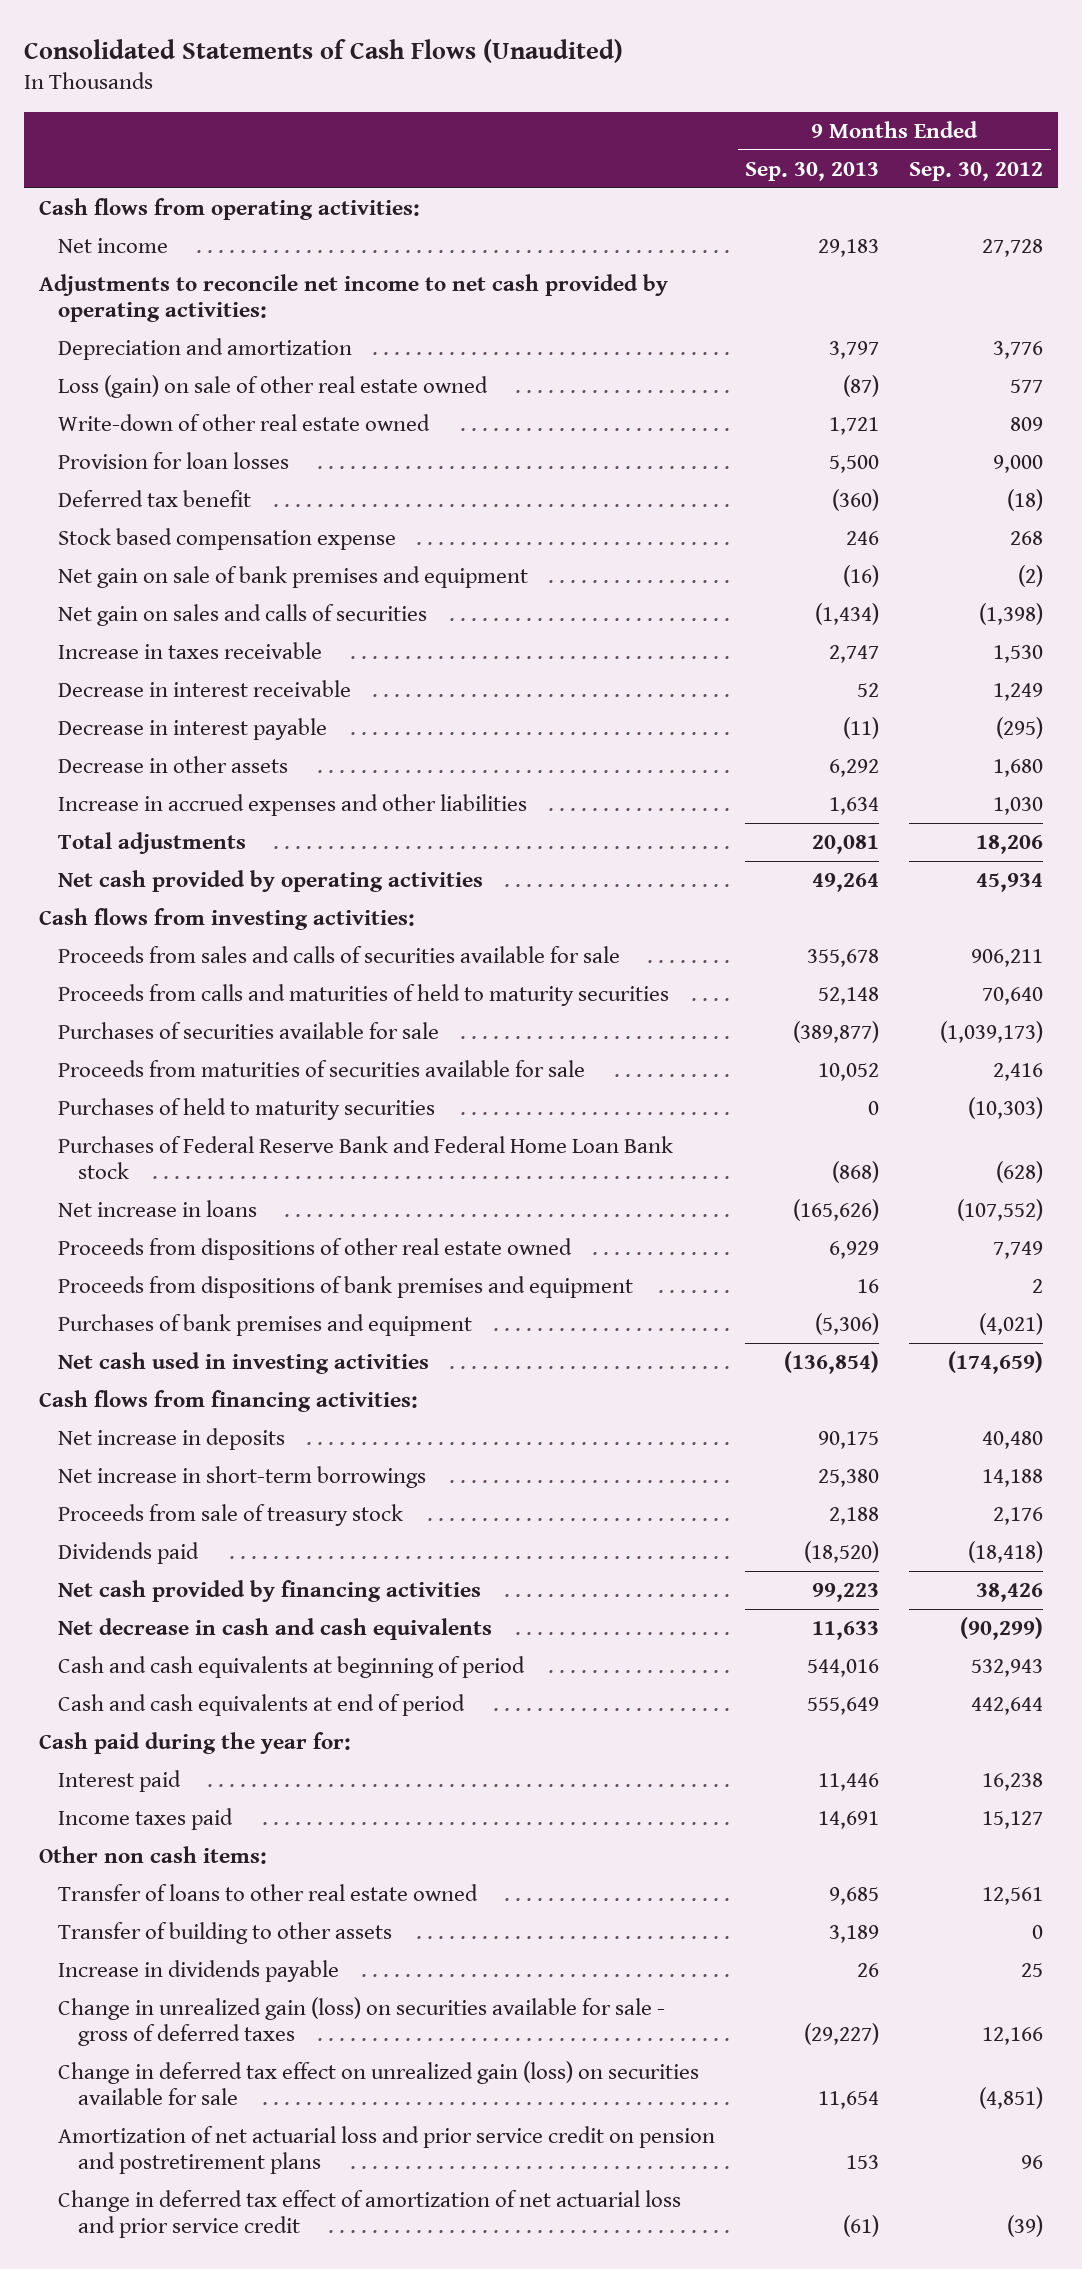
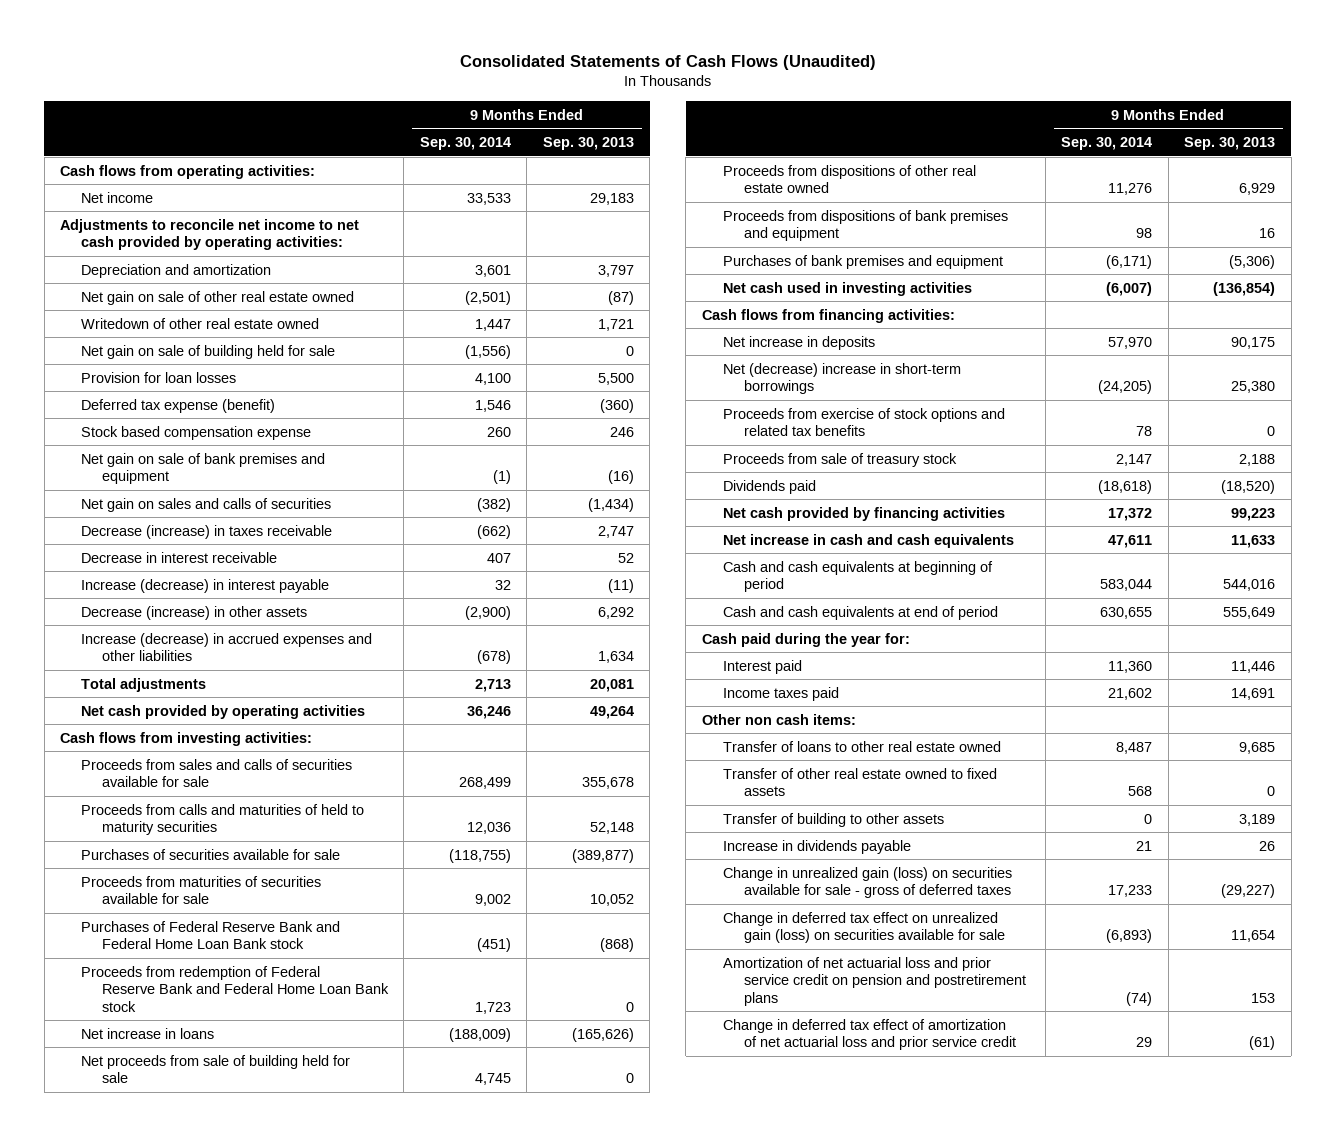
- | 9 Months Ended Sep. 30, 2013 | 9 Months Ended Sep. 30, 2012
+ | 9 Months Ended Sep. 30, 2014 | 9 Months Ended Sep. 30, 2013
- Loss (gain) on sale of other real estate owned | (87) | 577
- Write-down of other real estate owned | 1,721 | 809
+ Net gain on sale of other real estate owned | (2,501) | (87)
+ Writedown of other real estate owned | 1,447 | 1,721
+ Net gain on sale of building held for sale | (1,556) | 0
- Deferred tax benefit | (360) | (18)
+ Deferred tax expense (benefit) | 1,546 | (360)
- Increase in taxes receivable | 2,747 | 1,530
+ Decrease (increase) in taxes receivable | (662) | 2,747
- Decrease in interest payable | (11) | (295)
- Decrease in other assets | 6,292 | 1,680
- Increase in accrued expenses and other liabilities | 1,634 | 1,030
+ Increase (decrease) in interest payable | 32 | (11)
+ Decrease (increase) in other assets | (2,900) | 6,292
+ Increase (decrease) in accrued expenses and other liabilities | (678) | 1,634
- Purchases of held to maturity securities | 0 | (10,303)
+ Proceeds from redemption of Federal Reserve Bank and Federal Home Loan Bank stock | 1,723 | 0
+ Net proceeds from sale of building held for sale | 4,745 | 0
- Net increase in short-term borrowings | 25,380 | 14,188
+ Net (decrease) increase in short-term borrowings | (24,205) | 25,380
+ Proceeds from exercise of stock options and related tax benefits | 78 | 0
- Net decrease in cash and cash equivalents | 11,633 | (90,299)
+ Net increase in cash and cash equivalents | 47,611 | 11,633
+ Transfer of other real estate owned to fixed assets | 568 | 0

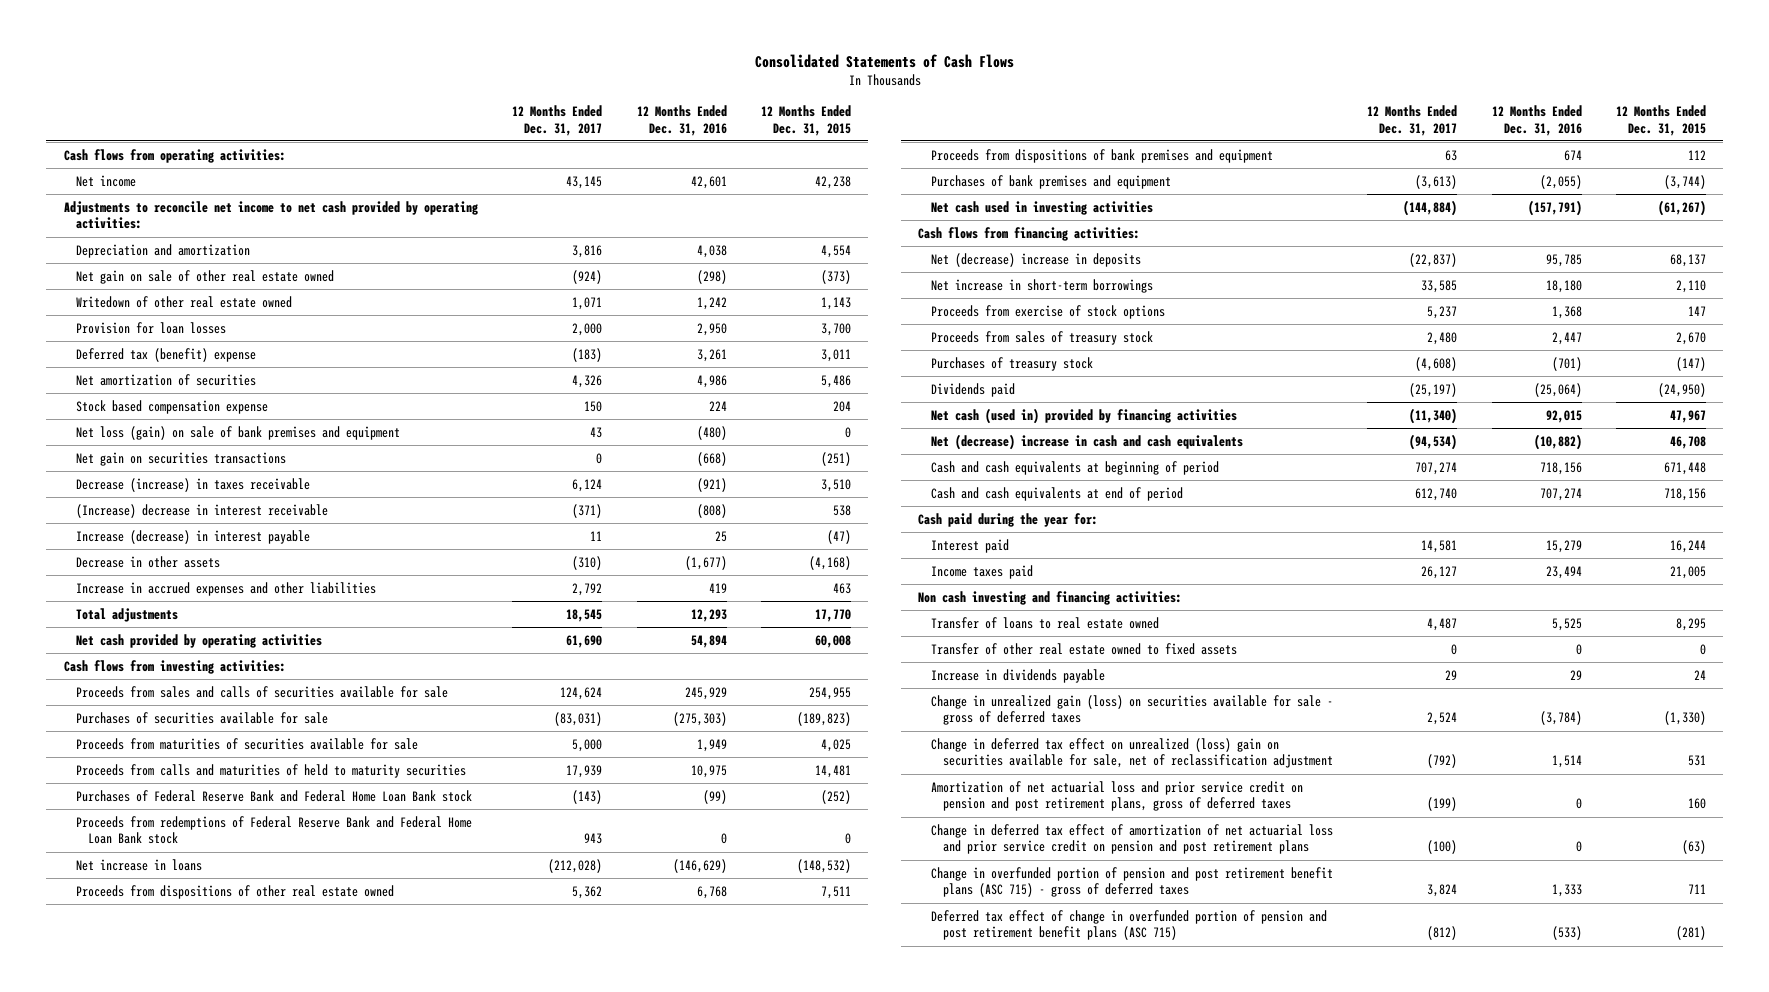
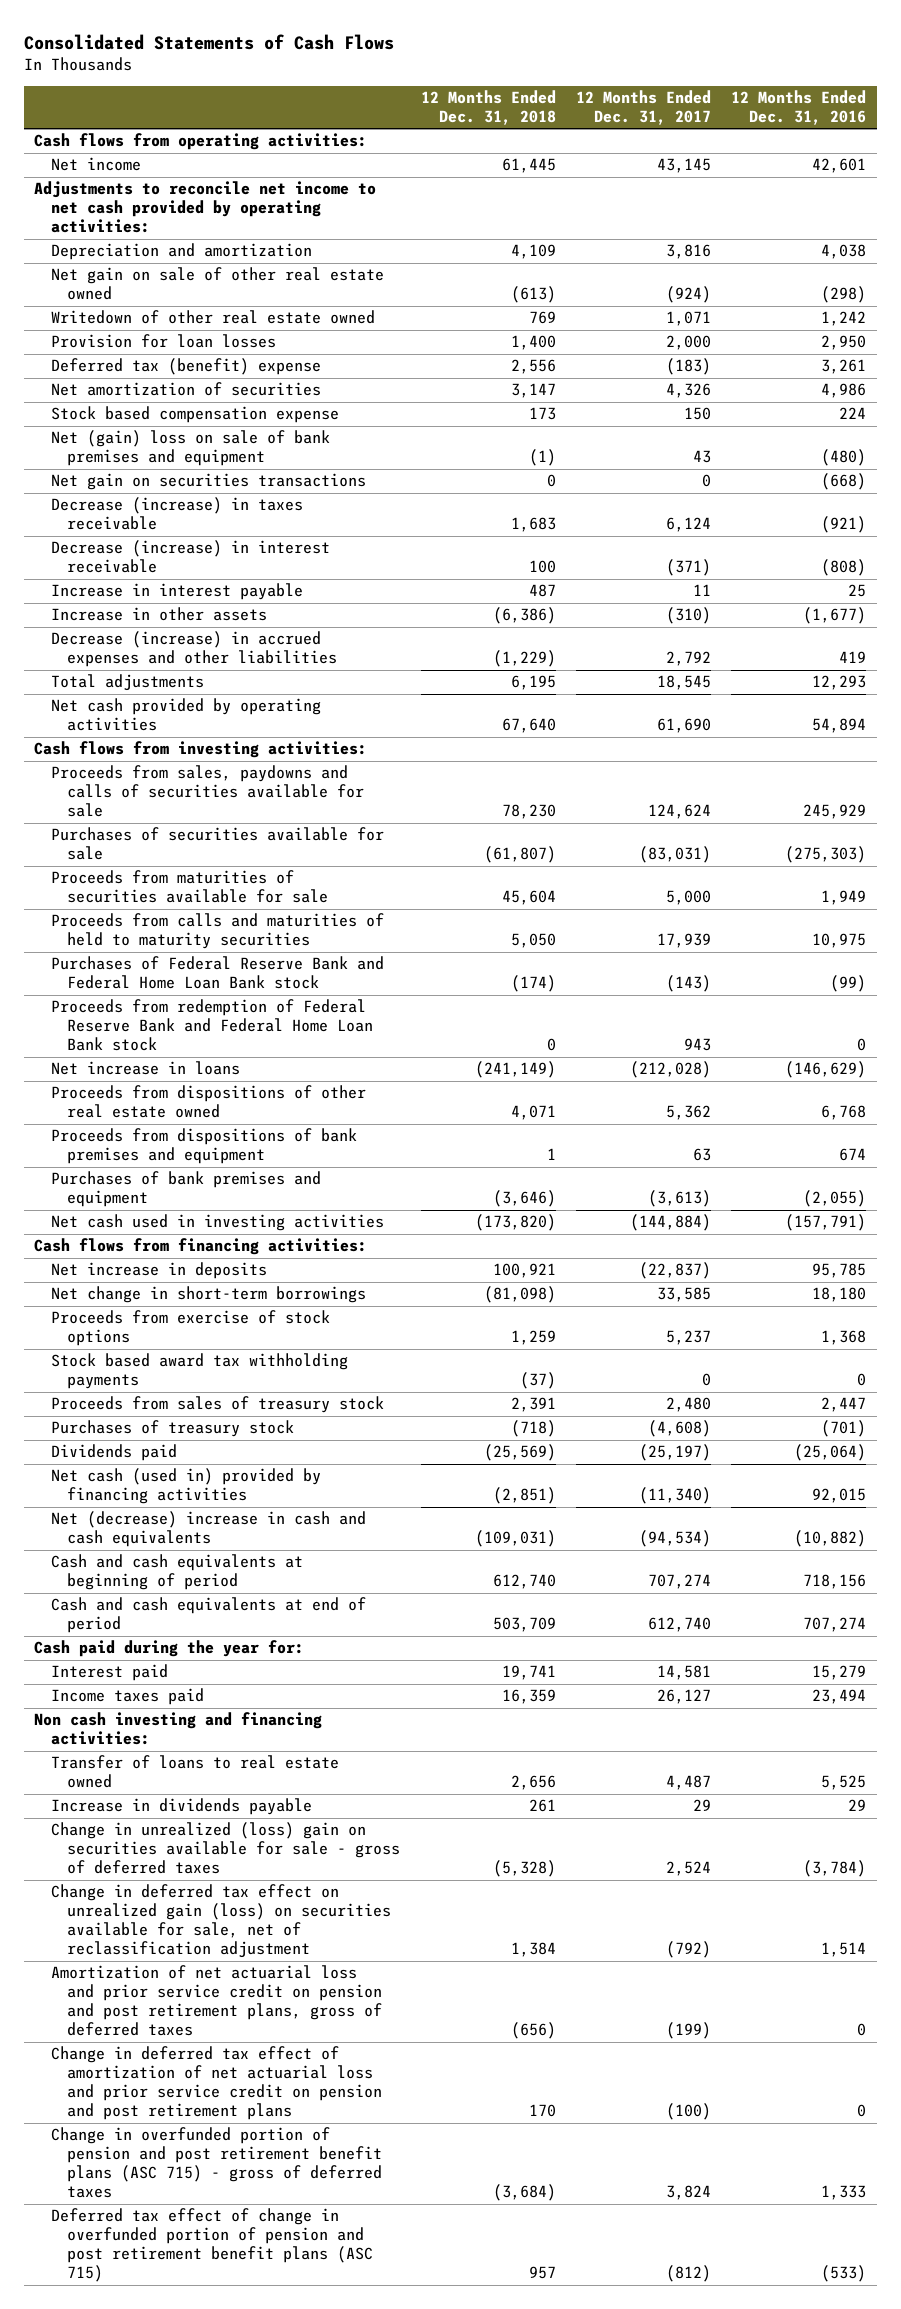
- | 12 Months Ended Dec. 31, 2017 | 12 Months Ended Dec. 31, 2016 | 12 Months Ended Dec. 31, 2015
+ | 12 Months Ended Dec. 31, 2018 | 12 Months Ended Dec. 31, 2017 | 12 Months Ended Dec. 31, 2016
- Net loss (gain) on sale of bank premises and equipment | 43 | (480) | 0
+ Net (gain) loss on sale of bank premises and equipment | (1) | 43 | (480)
- (Increase) decrease in interest receivable | (371) | (808) | 538
- Increase (decrease) in interest payable | 11 | 25 | (47)
- Decrease in other assets | (310) | (1,677) | (4,168)
- Increase in accrued expenses and other liabilities | 2,792 | 419 | 463
+ Decrease (increase) in interest receivable | 100 | (371) | (808)
+ Increase in interest payable | 487 | 11 | 25
+ Increase in other assets | (6,386) | (310) | (1,677)
+ Decrease (increase) in accrued expenses and other liabilities | (1,229) | 2,792 | 419
- Proceeds from sales and calls of securities available for sale | 124,624 | 245,929 | 254,955
+ Proceeds from sales, paydowns and calls of securities available for sale | 78,230 | 124,624 | 245,929
- Proceeds from redemptions of Federal Reserve Bank and Federal Home Loan Bank stock | 943 | 0 | 0
+ Proceeds from redemption of Federal Reserve Bank and Federal Home Loan Bank stock | 0 | 943 | 0
- Net (decrease) increase in deposits | (22,837) | 95,785 | 68,137
- Net increase in short-term borrowings | 33,585 | 18,180 | 2,110
+ Net increase in deposits | 100,921 | (22,837) | 95,785
+ Net change in short-term borrowings | (81,098) | 33,585 | 18,180
+ Stock based award tax withholding payments | (37) | 0 | 0
- Transfer of other real estate owned to fixed assets | 0 | 0 | 0
- Change in unrealized gain (loss) on securities available for sale - gross of deferred taxes | 2,524 | (3,784) | (1,330)
- Change in deferred tax effect on unrealized (loss) gain on securities available for sale, net of reclassification adjustment | (792) | 1,514 | 531
+ Change in unrealized (loss) gain on securities available for sale - gross of deferred taxes | (5,328) | 2,524 | (3,784)
+ Change in deferred tax effect on unrealized gain (loss) on securities available for sale, net of reclassification adjustment | 1,384 | (792) | 1,514

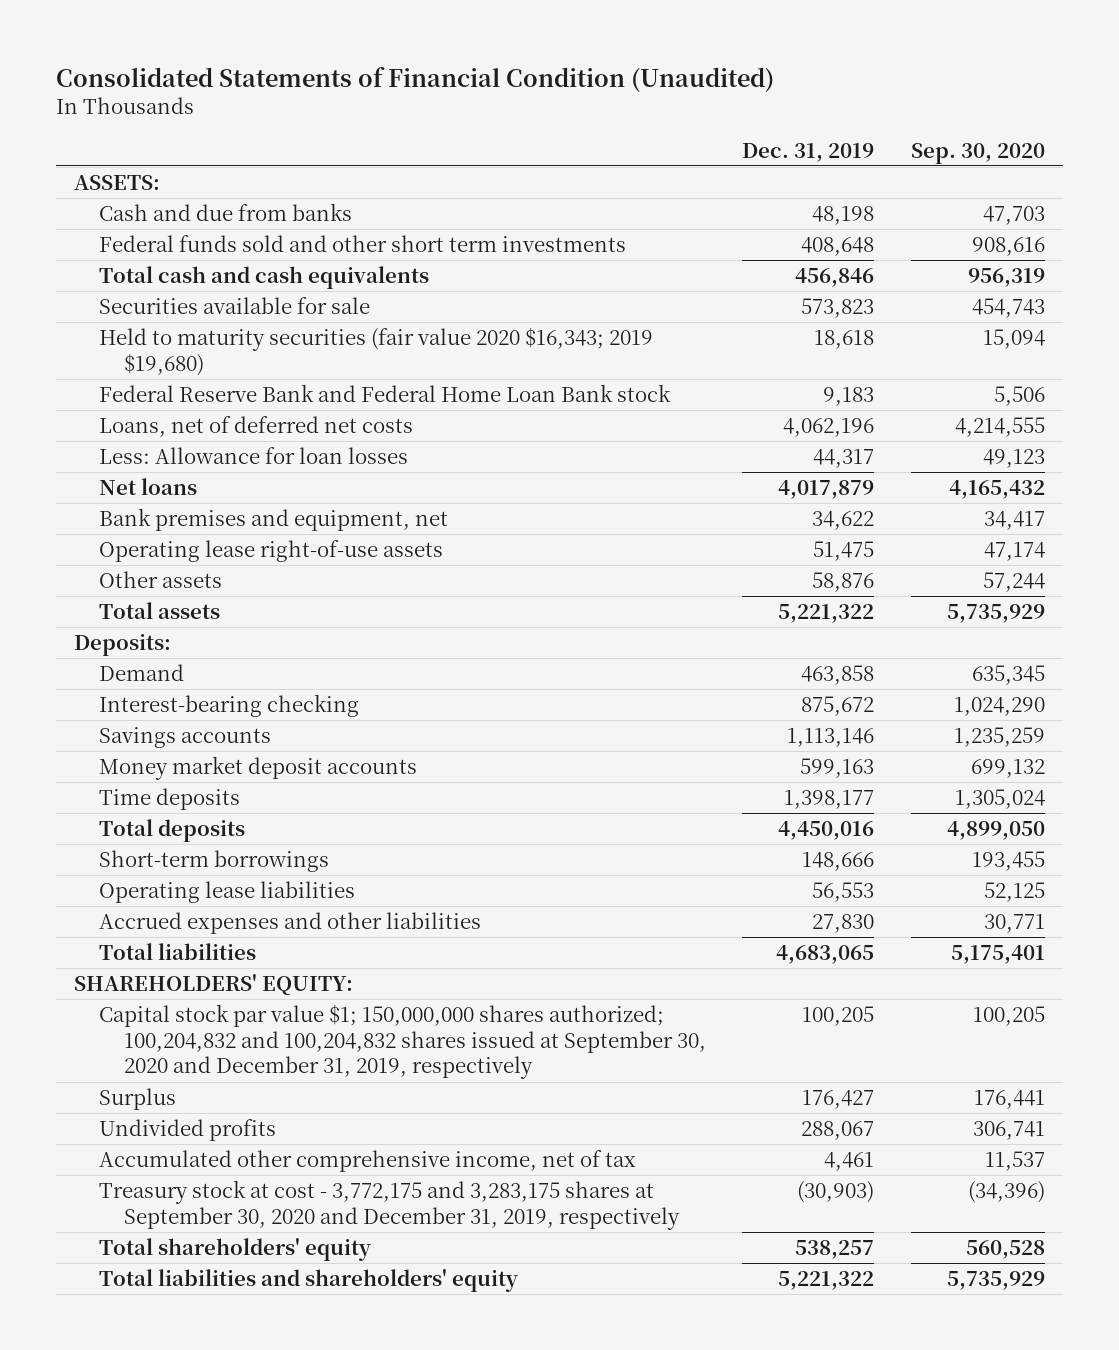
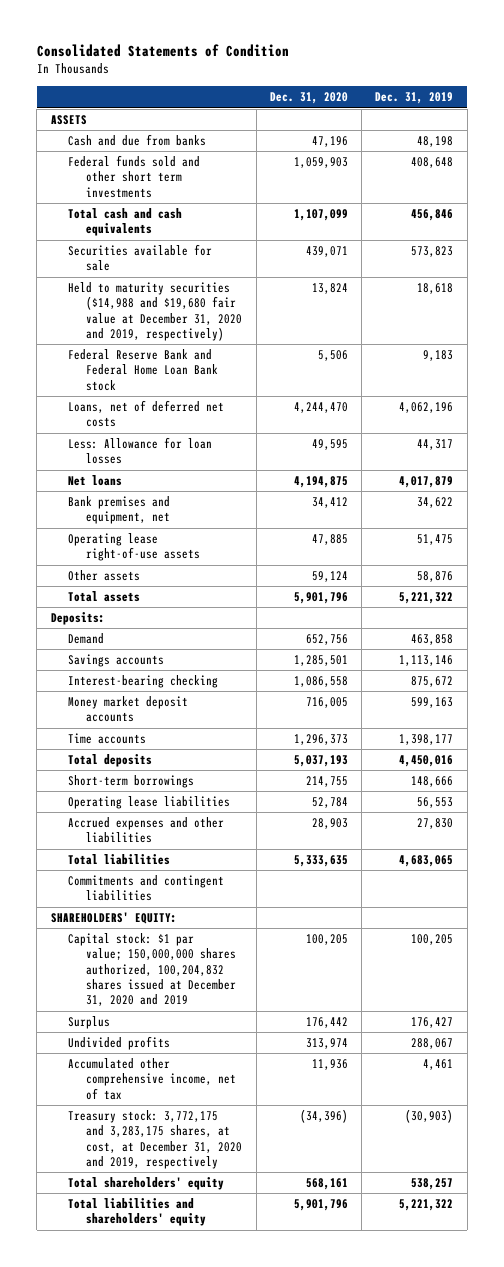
- Consolidated Statements of Financial Condition (Unaudited)
+ Consolidated Statements of Condition
- | Dec. 31, 2019 | Sep. 30, 2020
+ | Dec. 31, 2020 | Dec. 31, 2019
- ASSETS:
+ ASSETS
- Held to maturity securities (fair value 2020 $16,343; 2019 $19,680) | 18,618 | 15,094
+ Held to maturity securities ($14,988 and $19,680 fair value at December 31, 2020 and 2019, respectively) | 13,824 | 18,618
moved down: Interest-bearing checking | 1,086,558 | 875,672
- Time deposits | 1,398,177 | 1,305,024
+ Time accounts | 1,296,373 | 1,398,177
+ Commitments and contingent liabilities
- Capital stock par value $1; 150,000,000 shares authorized; 100,204,832 and 100,204,832 shares issued at September 30, 2020 and December 31, 2019, respectively | 100,205 | 100,205
+ Capital stock: $1 par value; 150,000,000 shares authorized, 100,204,832 shares issued at December 31, 2020 and 2019 | 100,205 | 100,205
- Treasury stock at cost - 3,772,175 and 3,283,175 shares at September 30, 2020 and December 31, 2019, respectively | (30,903) | (34,396)
+ Treasury stock: 3,772,175 and 3,283,175 shares, at cost, at December 31, 2020 and 2019, respectively | (34,396) | (30,903)

